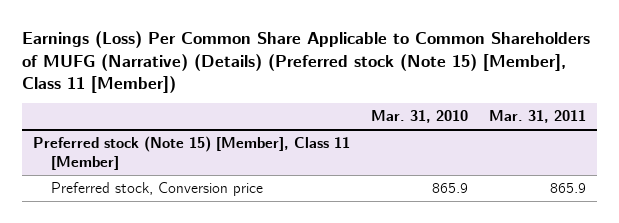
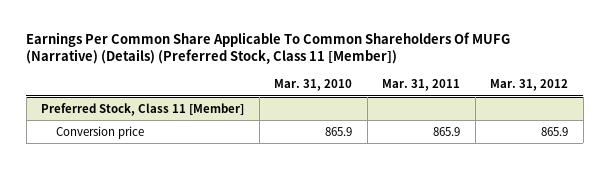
- Earnings (Loss) Per Common Share Applicable to Common Shareholders of MUFG (Narrative) (Details) (Preferred stock (Note 15) [Member], Class 11 [Member])
+ Earnings Per Common Share Applicable To Common Shareholders Of MUFG (Narrative) (Details) (Preferred Stock, Class 11 [Member])
- | Mar. 31, 2010 | Mar. 31, 2011
+ | Mar. 31, 2010 | Mar. 31, 2011 | Mar. 31, 2012
- Preferred stock (Note 15) [Member], Class 11 [Member]
- Preferred stock, Conversion price | 865.9 | 865.9
+ Preferred Stock, Class 11 [Member]
+ Conversion price | 865.9 | 865.9 | 865.9

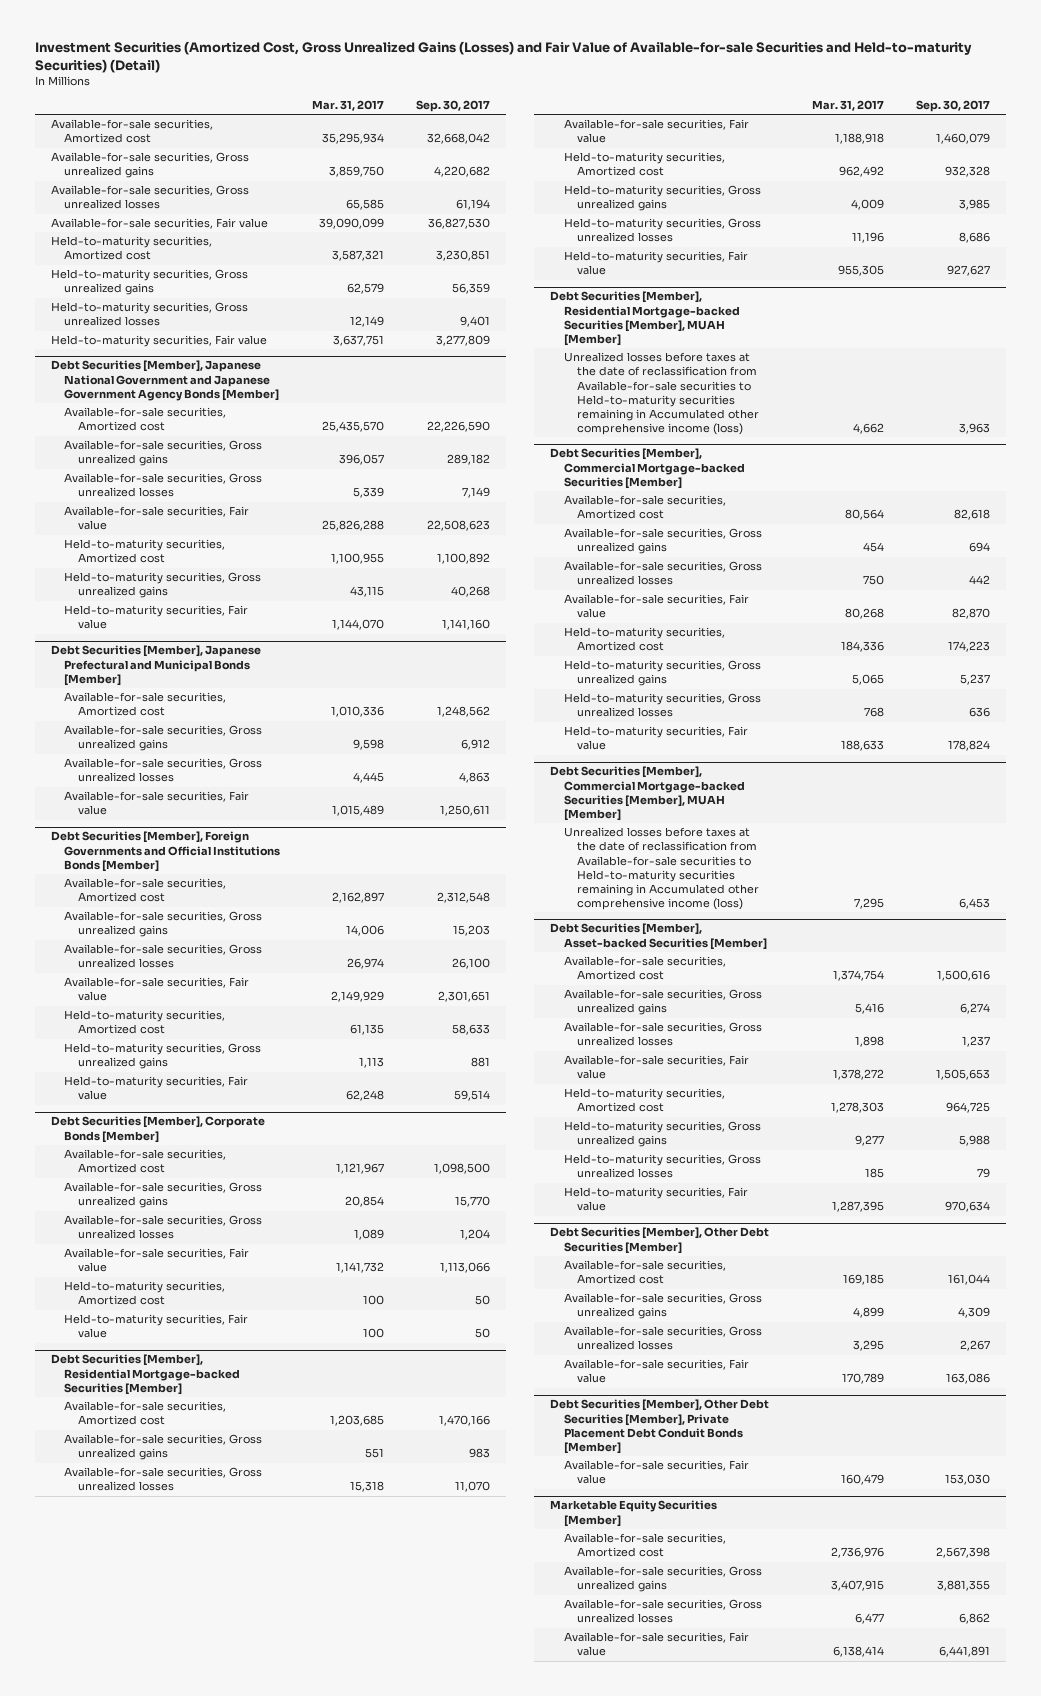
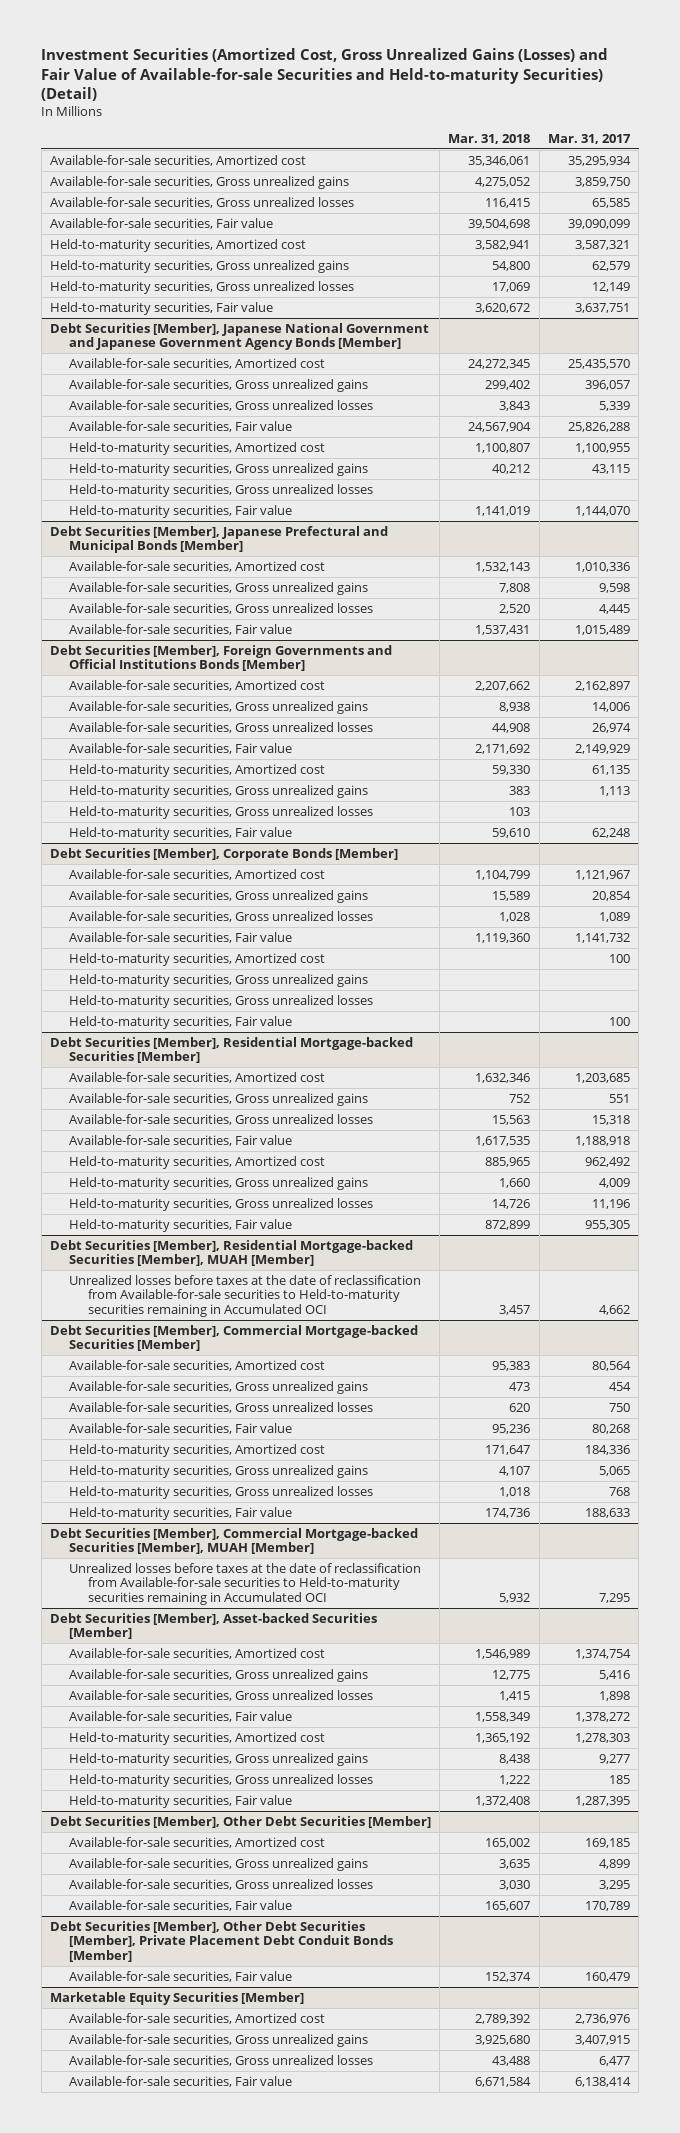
- | Mar. 31, 2017 | Sep. 30, 2017
+ | Mar. 31, 2018 | Mar. 31, 2017
@ Debt Securities [Member], Japanese National Government and Japanese Government Agency Bonds [Member]
+ Held-to-maturity securities, Gross unrealized losses
@ Debt Securities [Member], Foreign Governments and Official Institutions Bonds [Member]
+ Held-to-maturity securities, Gross unrealized losses | 103 |
@ Debt Securities [Member], Corporate Bonds [Member]
+ Held-to-maturity securities, Gross unrealized gains
+ Held-to-maturity securities, Gross unrealized losses
@ Debt Securities [Member], Residential Mortgage-backed Securities [Member], MUAH [Member]
- Unrealized losses before taxes at the date of reclassification from Available-for-sale securities to Held-to-maturity securities remaining in Accumulated other comprehensive income (loss) | 4,662 | 3,963
+ Unrealized losses before taxes at the date of reclassification from Available-for-sale securities to Held-to-maturity securities remaining in Accumulated OCI | 3,457 | 4,662
@ Debt Securities [Member], Commercial Mortgage-backed Securities [Member], MUAH [Member]
- Unrealized losses before taxes at the date of reclassification from Available-for-sale securities to Held-to-maturity securities remaining in Accumulated other comprehensive income (loss) | 7,295 | 6,453
+ Unrealized losses before taxes at the date of reclassification from Available-for-sale securities to Held-to-maturity securities remaining in Accumulated OCI | 5,932 | 7,295

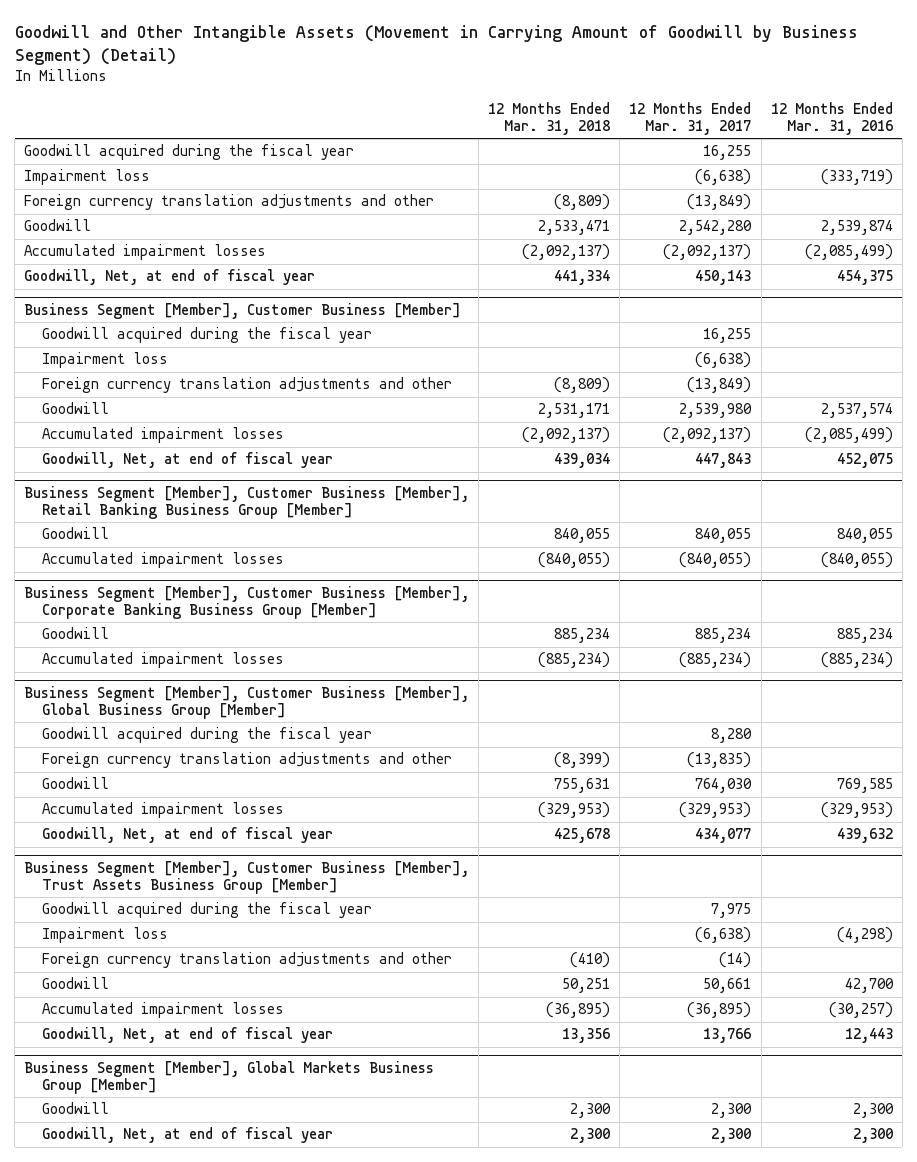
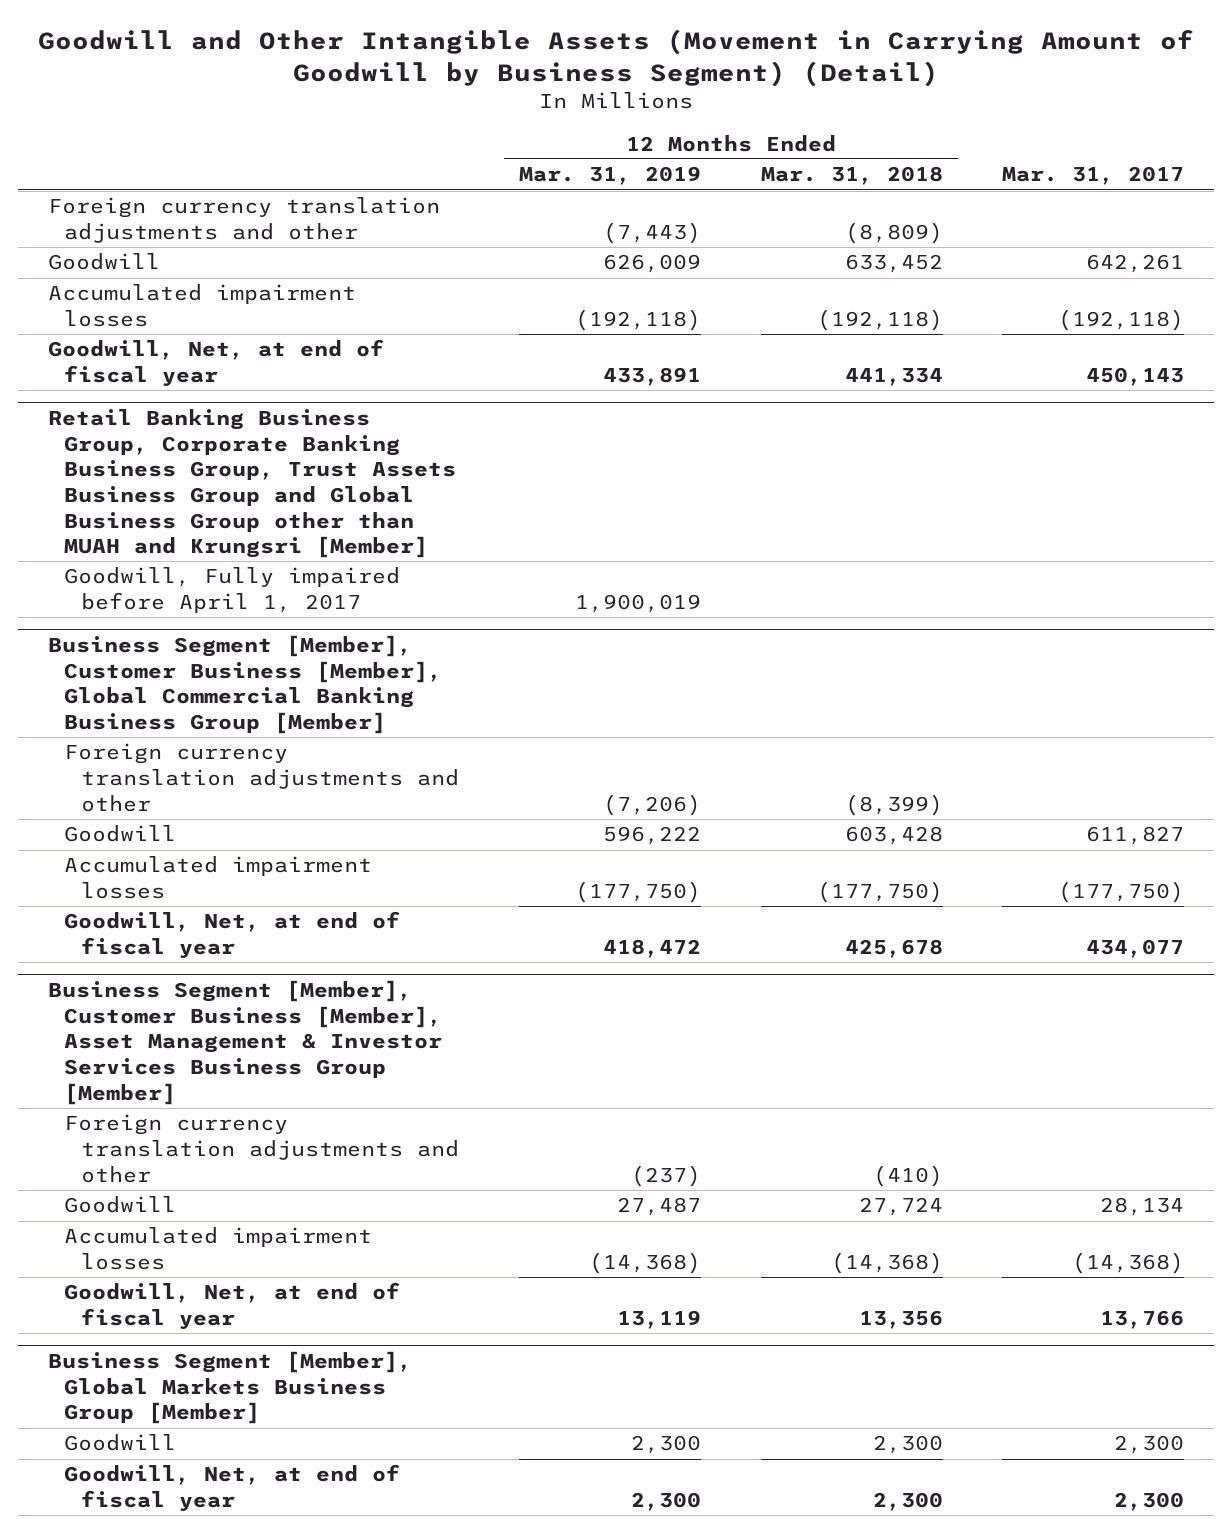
- | 12 Months Ended Mar. 31, 2018 | 12 Months Ended Mar. 31, 2017 | 12 Months Ended Mar. 31, 2016
+ | 12 Months Ended Mar. 31, 2019 | 12 Months Ended Mar. 31, 2018 | Mar. 31, 2017
- Goodwill acquired during the fiscal year | | 16,255 |
- Impairment loss | | (6,638) | (333,719)
- Goodwill | 2,533,471 | 2,542,280 | 2,539,874
- Accumulated impairment losses | (2,092,137) | (2,092,137) | (2,085,499)
+ Goodwill | 626,009 | 633,452 | 642,261
+ Accumulated impairment losses | (192,118) | (192,118) | (192,118)
- Business Segment [Member], Customer Business [Member]
- Goodwill acquired during the fiscal year | | 16,255 |
- Impairment loss | | (6,638) |
- Foreign currency translation adjustments and other | (8,809) | (13,849) |
- Goodwill | 2,531,171 | 2,539,980 | 2,537,574
- Accumulated impairment losses | (2,092,137) | (2,092,137) | (2,085,499)
- Goodwill, Net, at end of fiscal year | 439,034 | 447,843 | 452,075
- Business Segment [Member], Customer Business [Member], Retail Banking Business Group [Member]
- Goodwill | 840,055 | 840,055 | 840,055
- Accumulated impairment losses | (840,055) | (840,055) | (840,055)
- Business Segment [Member], Customer Business [Member], Corporate Banking Business Group [Member]
- Goodwill | 885,234 | 885,234 | 885,234
- Accumulated impairment losses | (885,234) | (885,234) | (885,234)
- Business Segment [Member], Customer Business [Member], Global Business Group [Member]
- Goodwill acquired during the fiscal year | | 8,280 |
+ Retail Banking Business Group, Corporate Banking Business Group, Trust Assets Business Group and Global Business Group other than MUAH and Krungsri [Member]
+ Goodwill, Fully impaired before April 1, 2017 | 1,900,019 | |
+ Business Segment [Member], Customer Business [Member], Global Commercial Banking Business Group [Member]
- Goodwill | 755,631 | 764,030 | 769,585
- Accumulated impairment losses | (329,953) | (329,953) | (329,953)
+ Goodwill | 596,222 | 603,428 | 611,827
+ Accumulated impairment losses | (177,750) | (177,750) | (177,750)
- Business Segment [Member], Customer Business [Member], Trust Assets Business Group [Member]
- Goodwill acquired during the fiscal year | | 7,975 |
- Impairment loss | | (6,638) | (4,298)
+ Business Segment [Member], Customer Business [Member], Asset Management & Investor Services Business Group [Member]
- Goodwill | 50,251 | 50,661 | 42,700
- Accumulated impairment losses | (36,895) | (36,895) | (30,257)
+ Goodwill | 27,487 | 27,724 | 28,134
+ Accumulated impairment losses | (14,368) | (14,368) | (14,368)

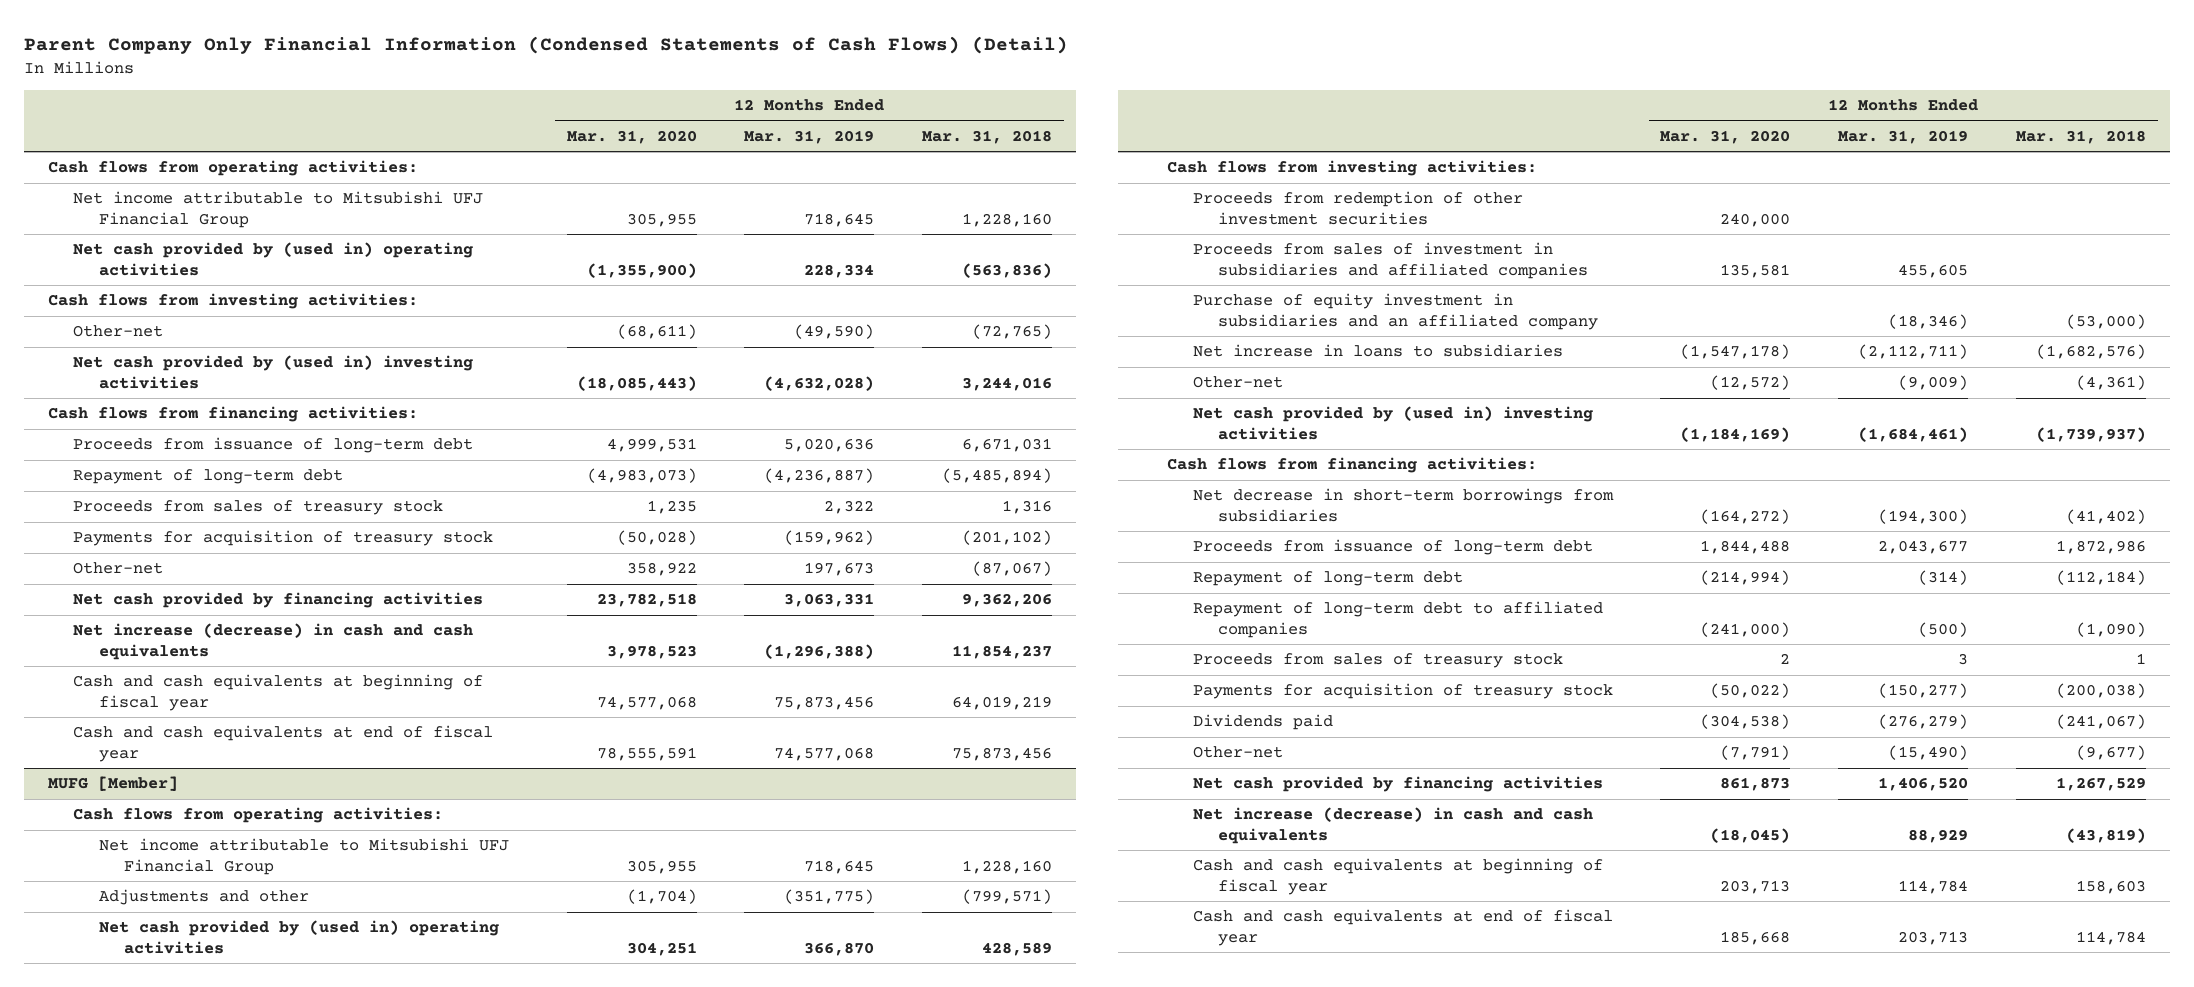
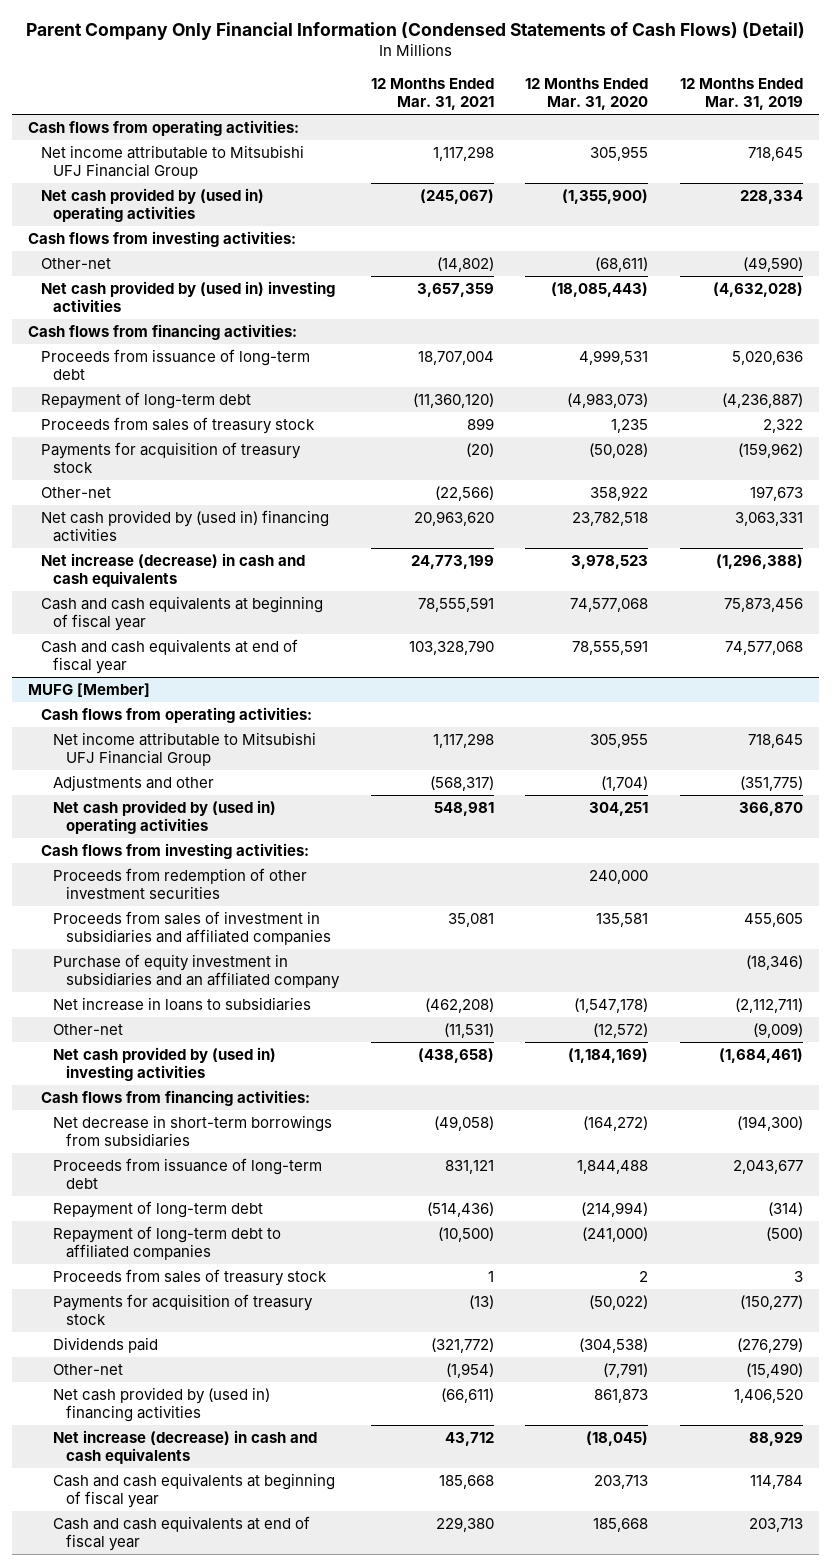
- | 12 Months Ended Mar. 31, 2020 | 12 Months Ended Mar. 31, 2019 | 12 Months Ended Mar. 31, 2018
+ | 12 Months Ended Mar. 31, 2021 | 12 Months Ended Mar. 31, 2020 | 12 Months Ended Mar. 31, 2019
- Net cash provided by financing activities | 23,782,518 | 3,063,331 | 9,362,206
+ Net cash provided by (used in) financing activities | 20,963,620 | 23,782,518 | 3,063,331
@ MUFG [Member]
- Net cash provided by financing activities | 861,873 | 1,406,520 | 1,267,529
+ Net cash provided by (used in) financing activities | (66,611) | 861,873 | 1,406,520

